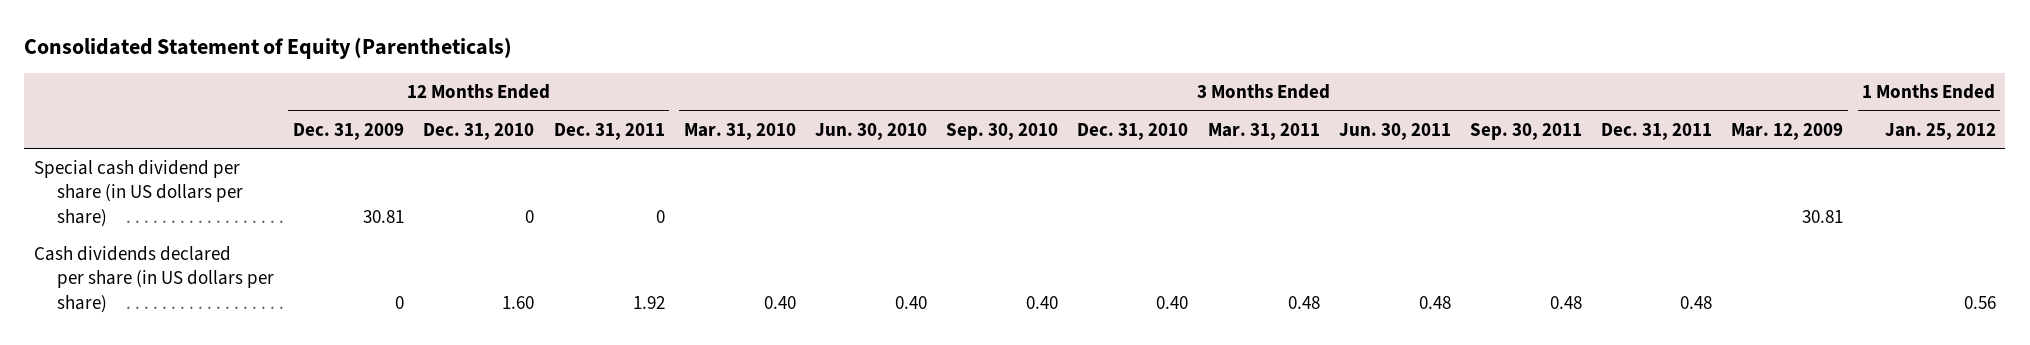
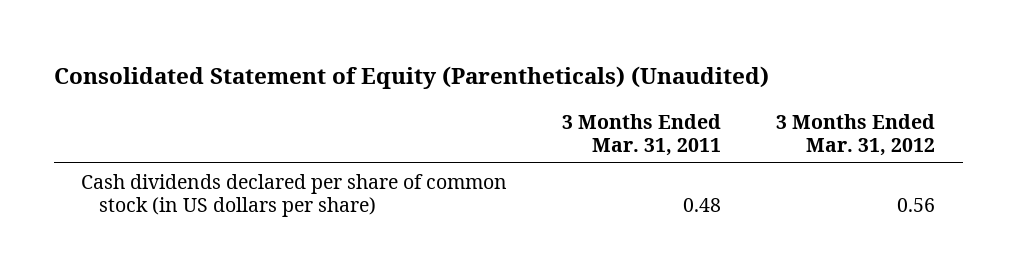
- Consolidated Statement of Equity (Parentheticals)
+ Consolidated Statement of Equity (Parentheticals) (Unaudited)
- | 12 Months Ended Dec. 31, 2009 | 12 Months Ended Dec. 31, 2010 | 12 Months Ended Dec. 31, 2011 | 3 Months Ended Mar. 31, 2010 | 3 Months Ended Jun. 30, 2010 | 3 Months Ended Sep. 30, 2010 | 3 Months Ended Dec. 31, 2010 | 3 Months Ended Mar. 31, 2011 | 3 Months Ended Jun. 30, 2011 | 3 Months Ended Sep. 30, 2011 | 3 Months Ended Dec. 31, 2011 | 3 Months Ended Mar. 12, 2009 | 1 Months Ended Jan. 25, 2012
+ | 3 Months Ended Mar. 31, 2011 | 3 Months Ended Mar. 31, 2012
- Special cash dividend per share (in US dollars per share) | 30.81 | 0 | 0 | | | | | | | | | 30.81 |
- Cash dividends declared per share (in US dollars per share) | 0 | 1.60 | 1.92 | 0.40 | 0.40 | 0.40 | 0.40 | 0.48 | 0.48 | 0.48 | 0.48 | | 0.56
+ Cash dividends declared per share of common stock (in US dollars per share) | 0.48 | 0.56

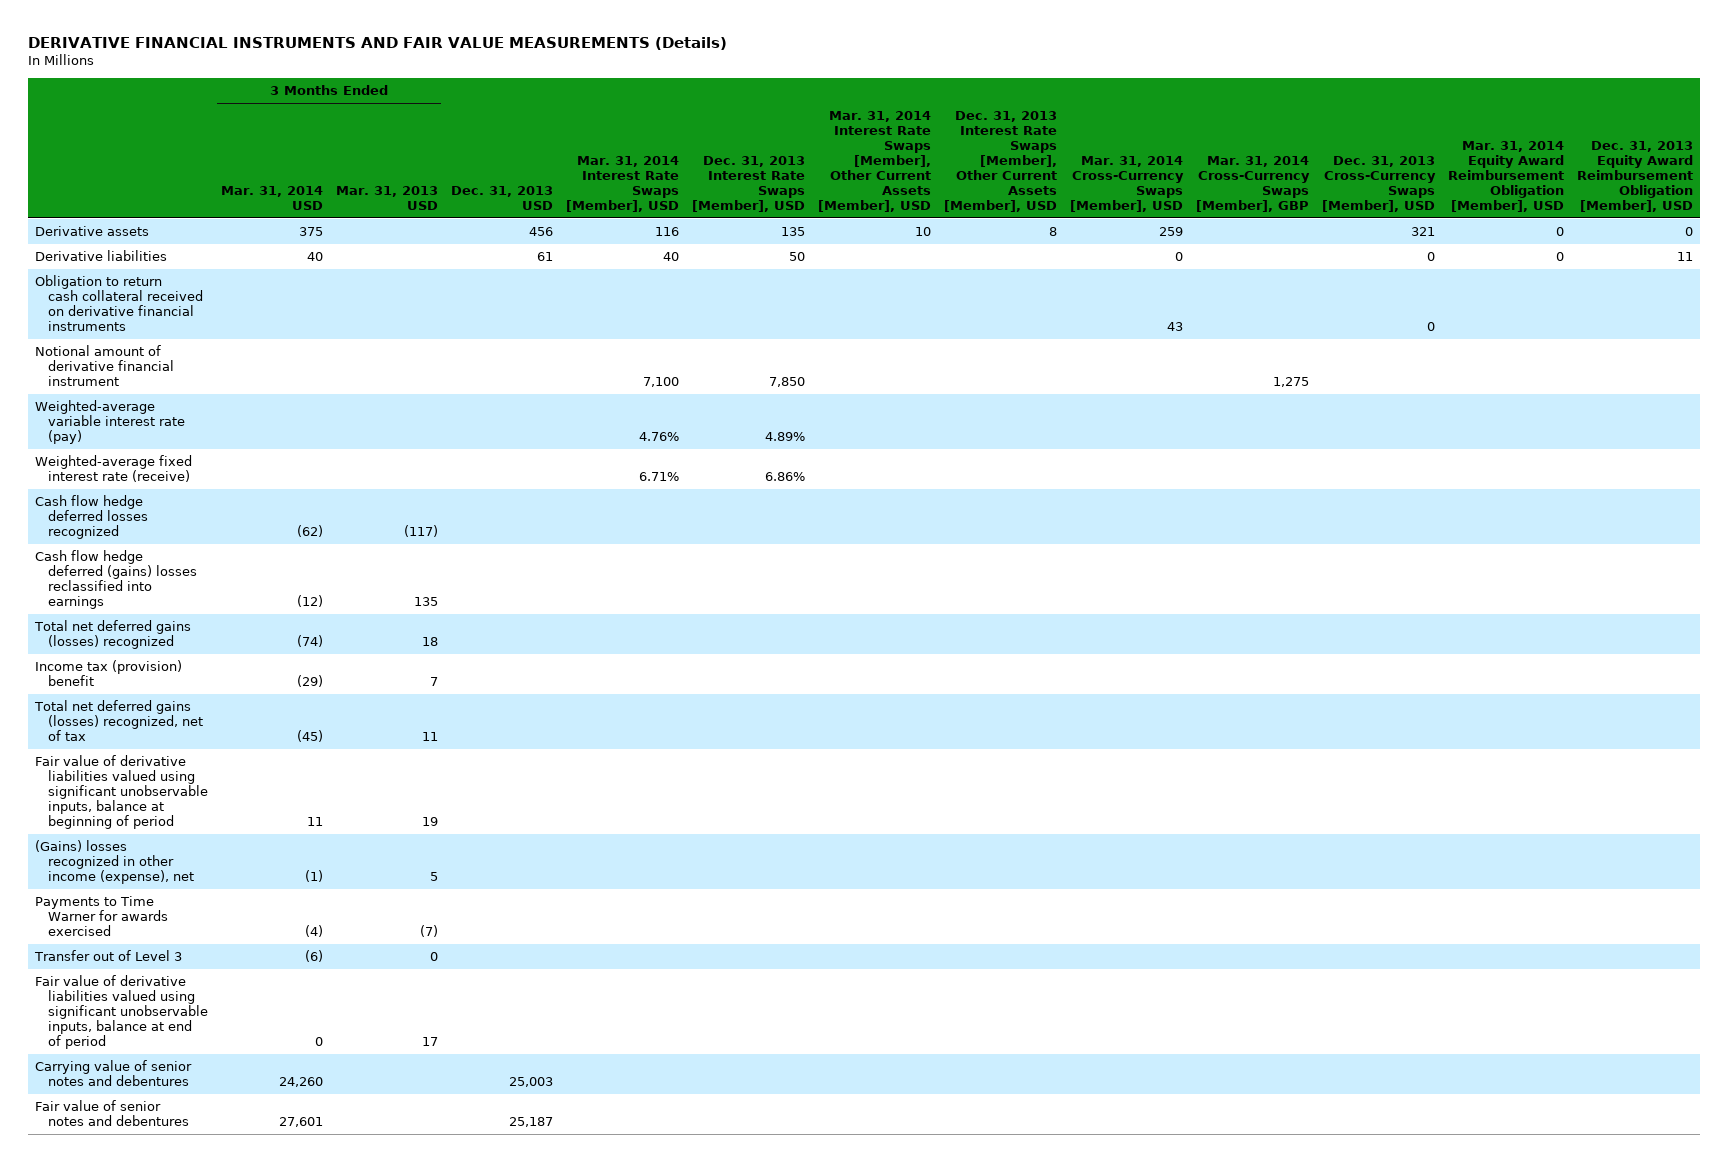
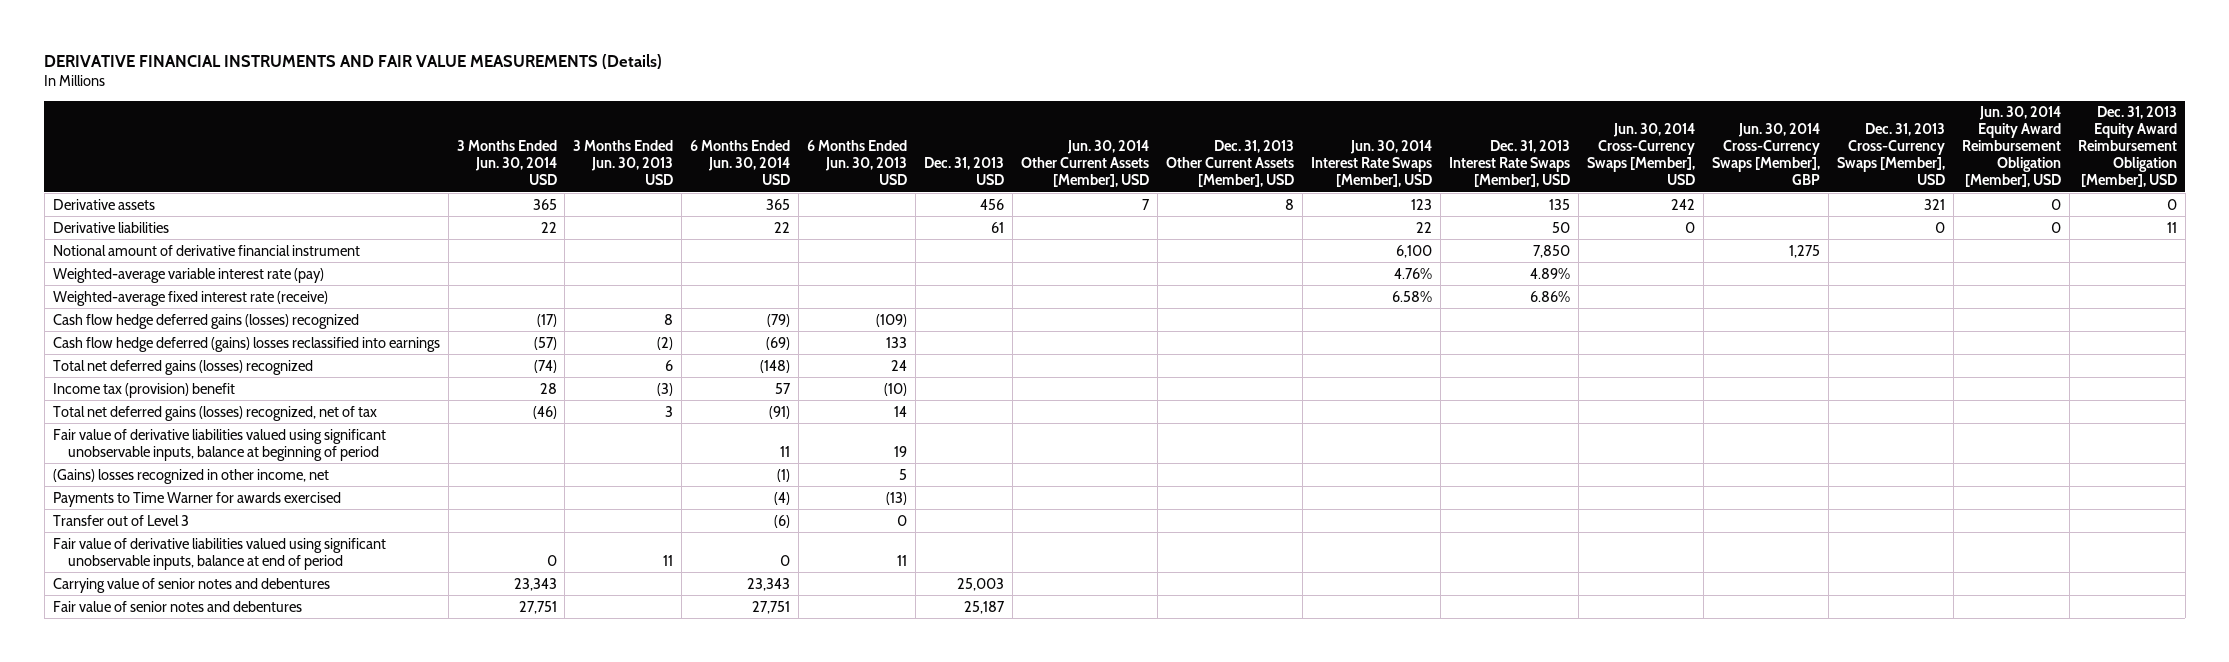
- | 3 Months Ended Mar. 31, 2014 USD | 3 Months Ended Mar. 31, 2013 USD | Dec. 31, 2013 USD | Mar. 31, 2014 Interest Rate Swaps [Member], USD | Dec. 31, 2013 Interest Rate Swaps [Member], USD | Mar. 31, 2014 Interest Rate Swaps [Member], Other Current Assets [Member], USD | Dec. 31, 2013 Interest Rate Swaps [Member], Other Current Assets [Member], USD | Mar. 31, 2014 Cross-Currency Swaps [Member], USD | Mar. 31, 2014 Cross-Currency Swaps [Member], GBP | Dec. 31, 2013 Cross-Currency Swaps [Member], USD | Mar. 31, 2014 Equity Award Reimbursement Obligation [Member], USD | Dec. 31, 2013 Equity Award Reimbursement Obligation [Member], USD
+ | 3 Months Ended Jun. 30, 2014 USD | 3 Months Ended Jun. 30, 2013 USD | 6 Months Ended Jun. 30, 2014 USD | 6 Months Ended Jun. 30, 2013 USD | Dec. 31, 2013 USD | Jun. 30, 2014 Other Current Assets [Member], USD | Dec. 31, 2013 Other Current Assets [Member], USD | Jun. 30, 2014 Interest Rate Swaps [Member], USD | Dec. 31, 2013 Interest Rate Swaps [Member], USD | Jun. 30, 2014 Cross-Currency Swaps [Member], USD | Jun. 30, 2014 Cross-Currency Swaps [Member], GBP | Dec. 31, 2013 Cross-Currency Swaps [Member], USD | Jun. 30, 2014 Equity Award Reimbursement Obligation [Member], USD | Dec. 31, 2013 Equity Award Reimbursement Obligation [Member], USD
- Obligation to return cash collateral received on derivative financial instruments | | | | | | | | 43 | | 0 | |
- Cash flow hedge deferred losses recognized | (62) | (117) | | | | | | | | | |
+ Cash flow hedge deferred gains (losses) recognized | (17) | 8 | (79) | (109) | | | | | | | | | |
- (Gains) losses recognized in other income (expense), net | (1) | 5 | | | | | | | | | |
+ (Gains) losses recognized in other income, net | | | (1) | 5 | | | | | | | | | |

